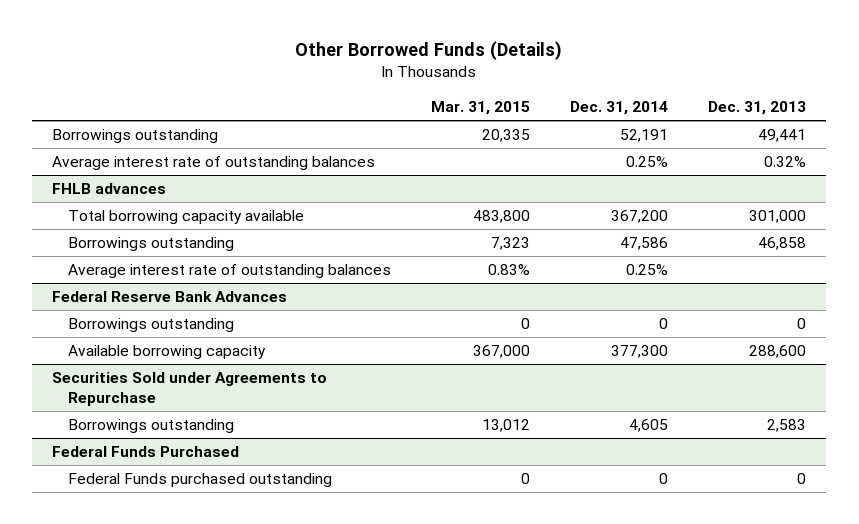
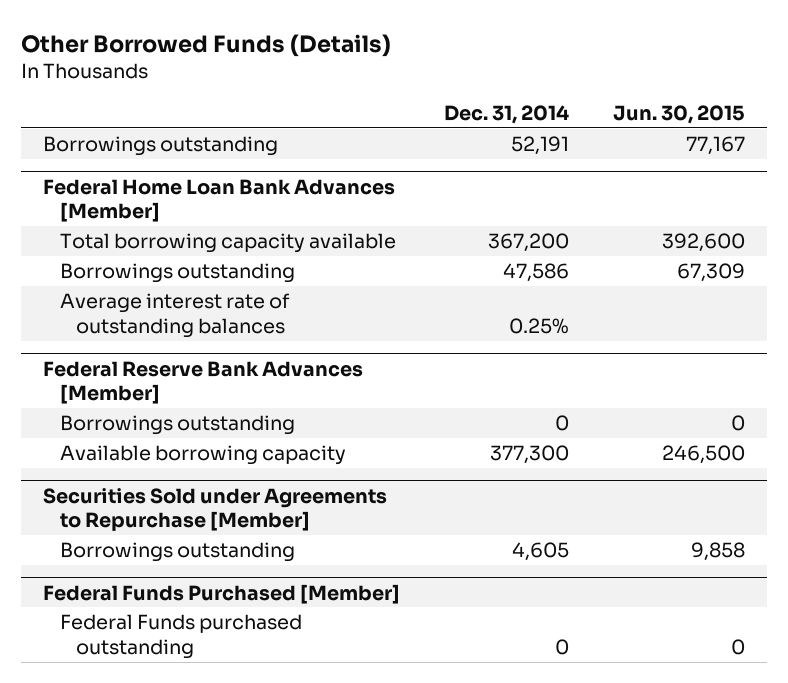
- | Mar. 31, 2015 | Dec. 31, 2014 | Dec. 31, 2013
+ | Dec. 31, 2014 | Jun. 30, 2015
- Average interest rate of outstanding balances | | 0.25% | 0.32%
- FHLB advances
+ Federal Home Loan Bank Advances [Member]
- Federal Reserve Bank Advances
+ Federal Reserve Bank Advances [Member]
- Securities Sold under Agreements to Repurchase
+ Securities Sold under Agreements to Repurchase [Member]
- Federal Funds Purchased
+ Federal Funds Purchased [Member]

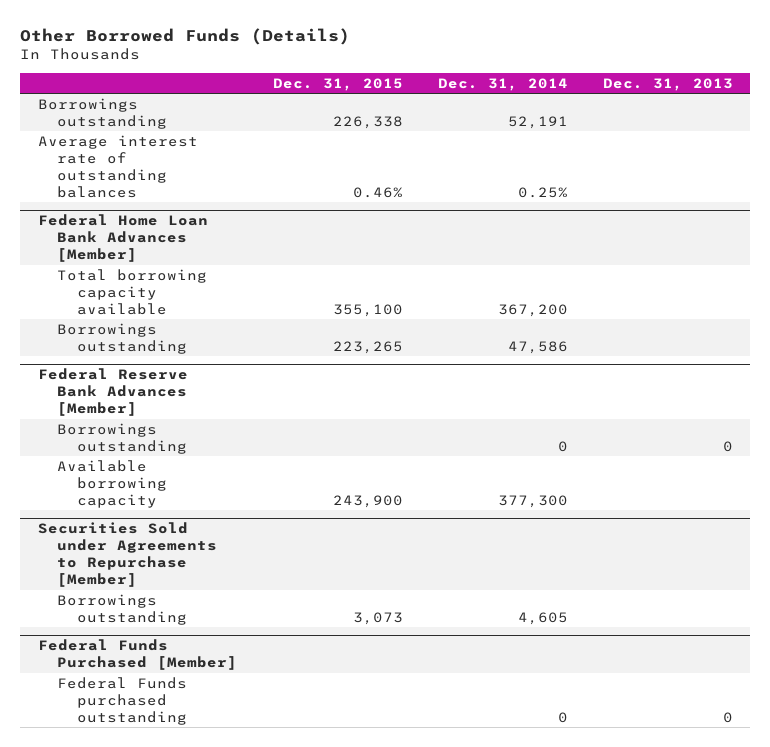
- | Dec. 31, 2014 | Jun. 30, 2015
+ | Dec. 31, 2015 | Dec. 31, 2014 | Dec. 31, 2013
+ Average interest rate of outstanding balances | 0.46% | 0.25% |
@ Federal Home Loan Bank Advances [Member]
- Average interest rate of outstanding balances | 0.25% |

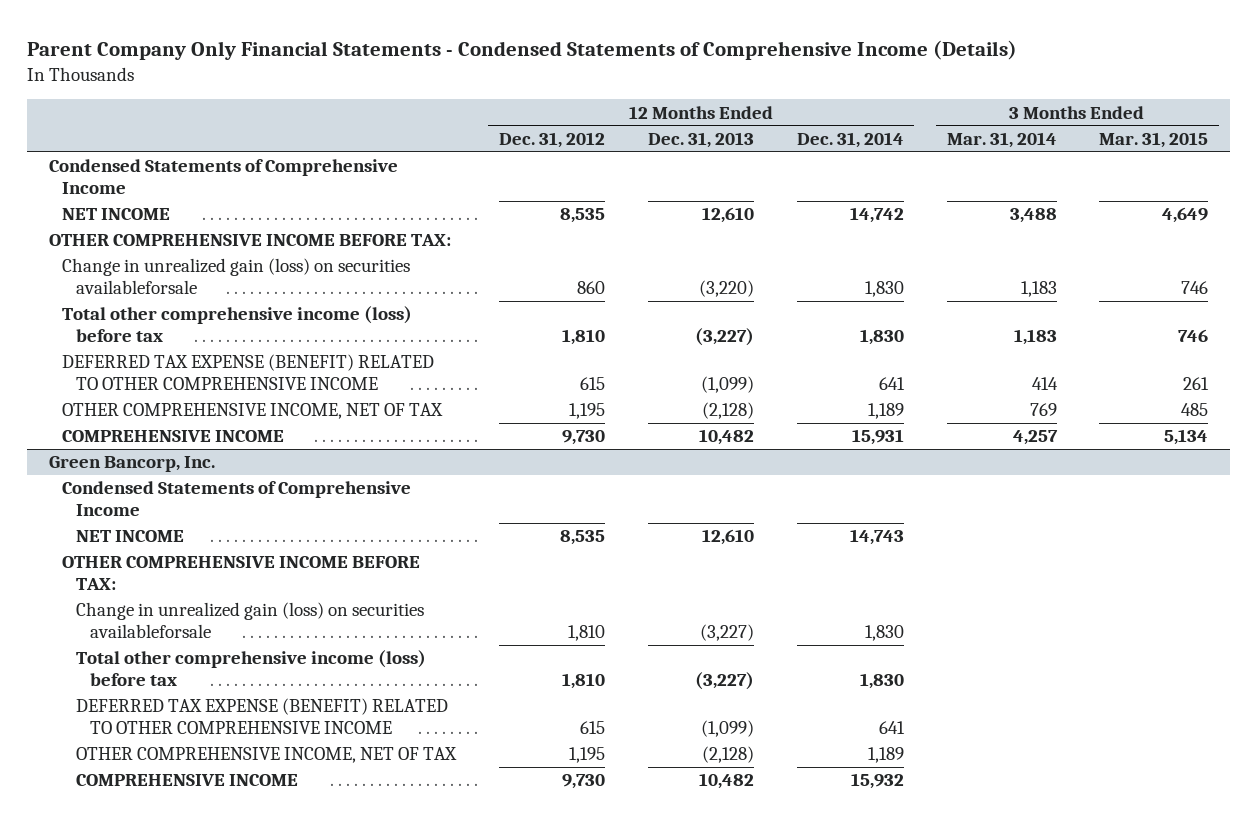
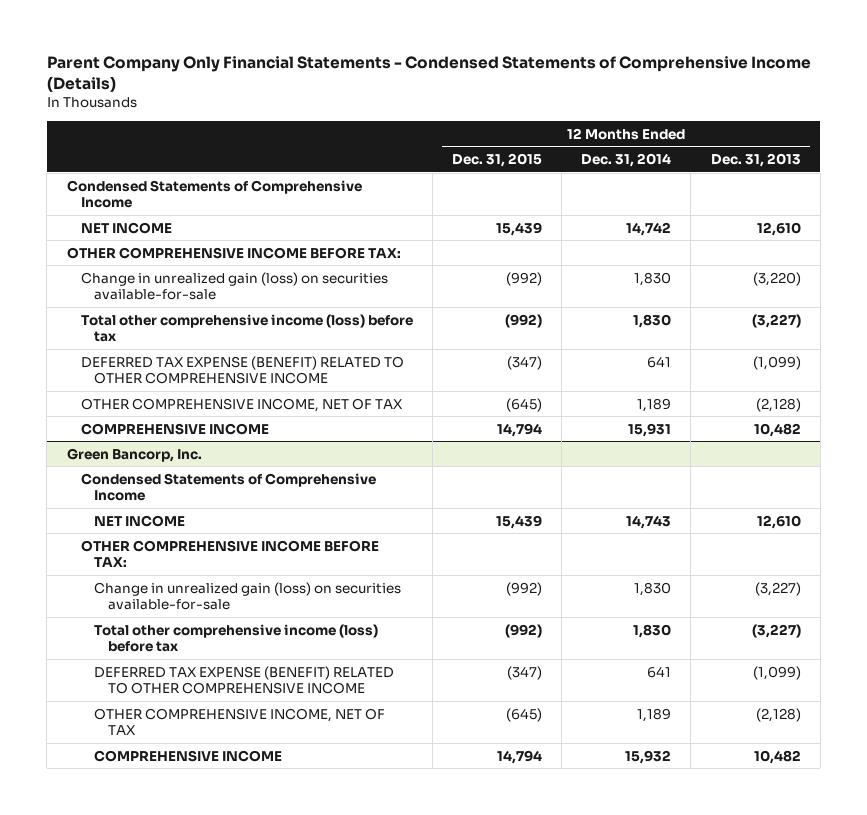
- | 12 Months Ended Dec. 31, 2012 | 12 Months Ended Dec. 31, 2013 | 12 Months Ended Dec. 31, 2014 | 3 Months Ended Mar. 31, 2014 | 3 Months Ended Mar. 31, 2015
+ | 12 Months Ended Dec. 31, 2015 | 12 Months Ended Dec. 31, 2014 | 12 Months Ended Dec. 31, 2013
- Change in unrealized gain (loss) on securities availableforsale | 860 | (3,220) | 1,830 | 1,183 | 746
+ Change in unrealized gain (loss) on securities available-for-sale | (992) | 1,830 | (3,220)
@ Green Bancorp, Inc.
- Change in unrealized gain (loss) on securities availableforsale | 1,810 | (3,227) | 1,830 | |
+ Change in unrealized gain (loss) on securities available-for-sale | (992) | 1,830 | (3,227)

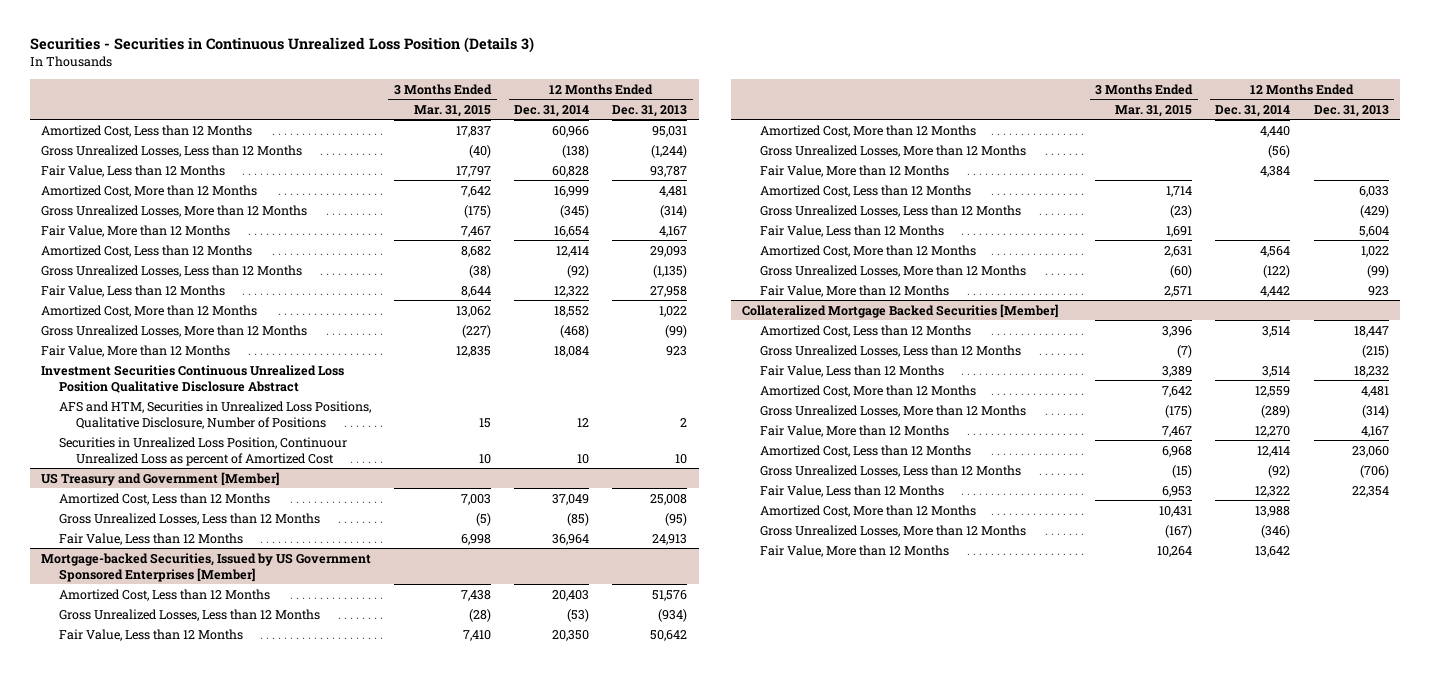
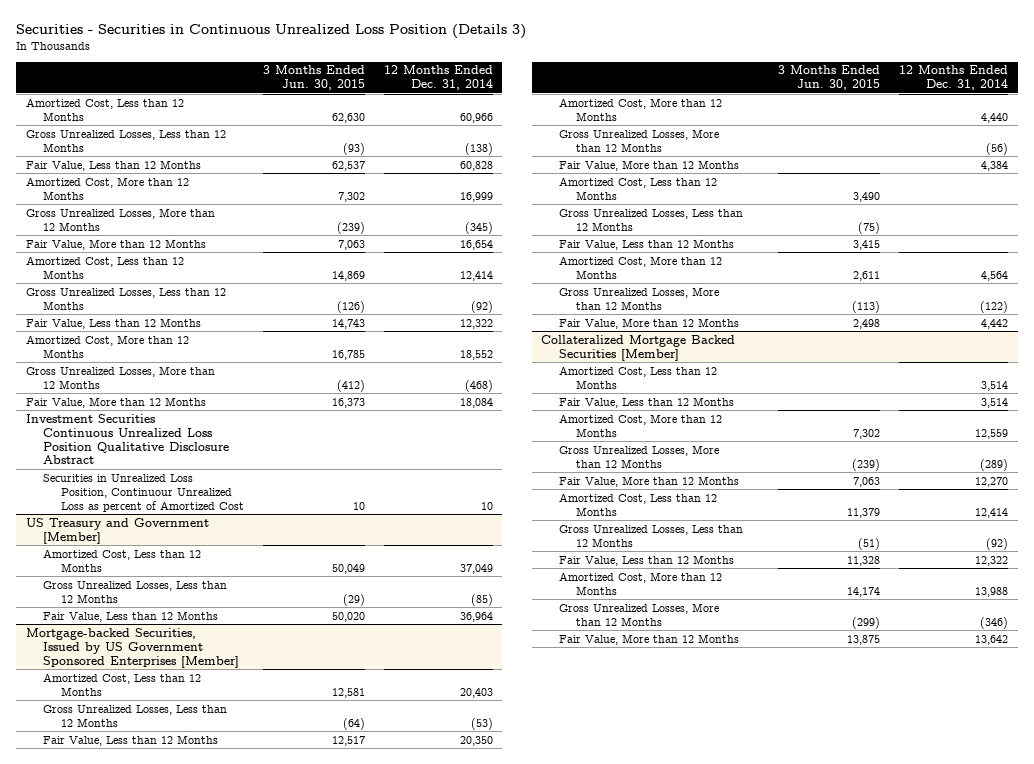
- | 3 Months Ended Mar. 31, 2015 | 12 Months Ended Dec. 31, 2014 | 12 Months Ended Dec. 31, 2013
+ | 3 Months Ended Jun. 30, 2015 | 12 Months Ended Dec. 31, 2014
- AFS and HTM, Securities in Unrealized Loss Positions, Qualitative Disclosure, Number of Positions | 15 | 12 | 2
@ Collateralized Mortgage Backed Securities [Member]
- Gross Unrealized Losses, Less than 12 Months | (7) | | (215)

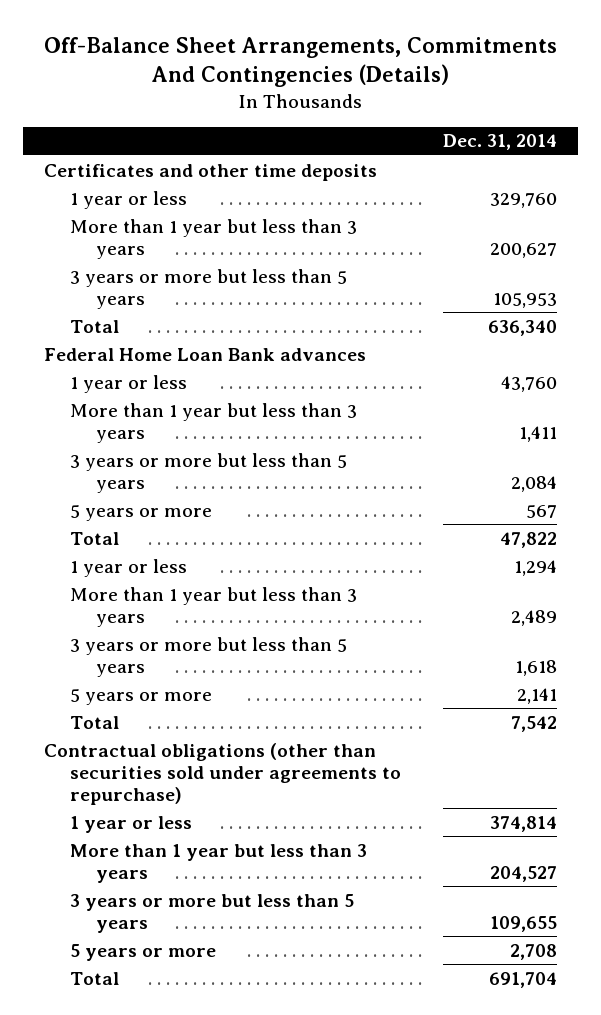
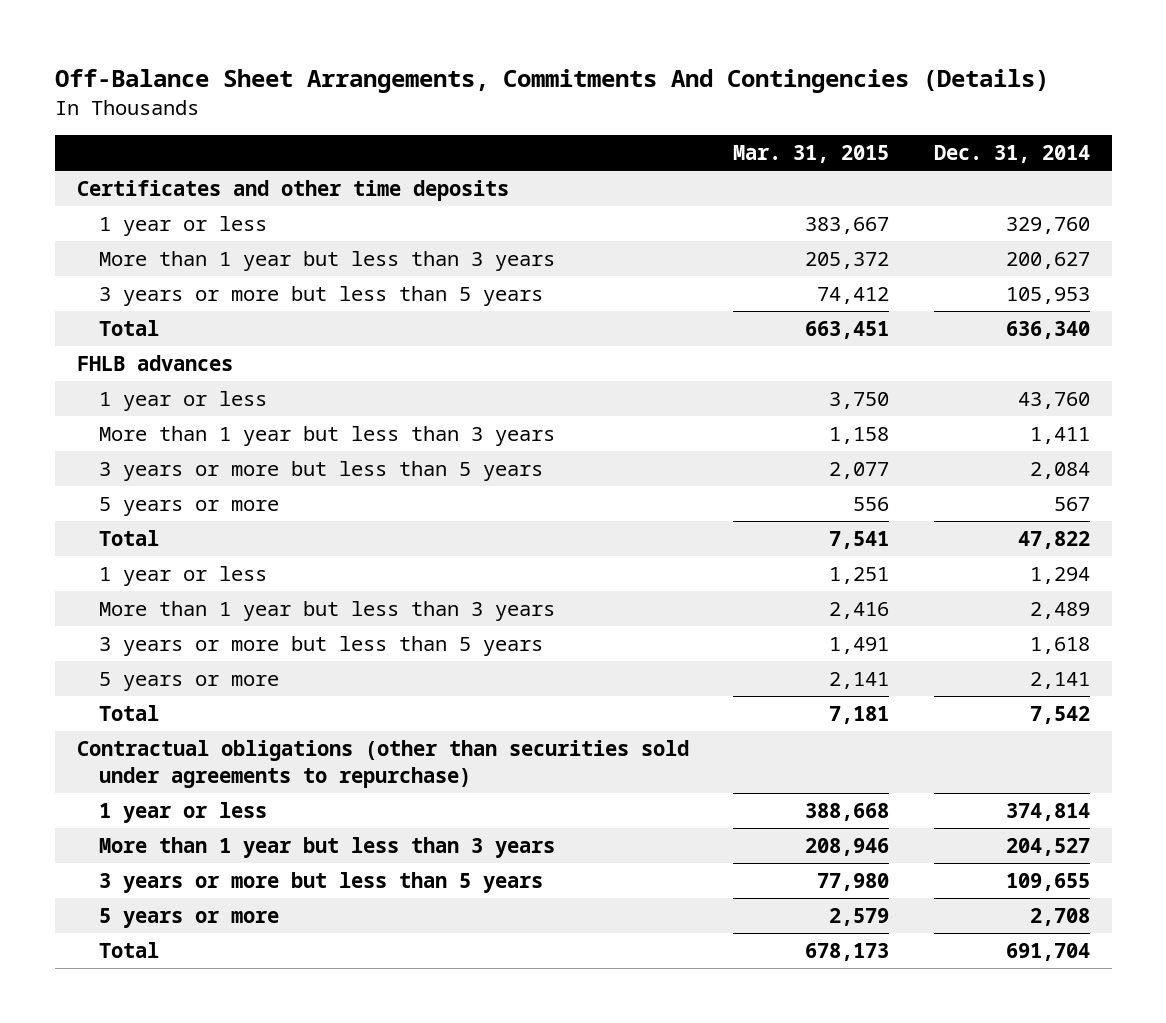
- | Dec. 31, 2014
+ | Mar. 31, 2015 | Dec. 31, 2014
- Federal Home Loan Bank advances
+ FHLB advances

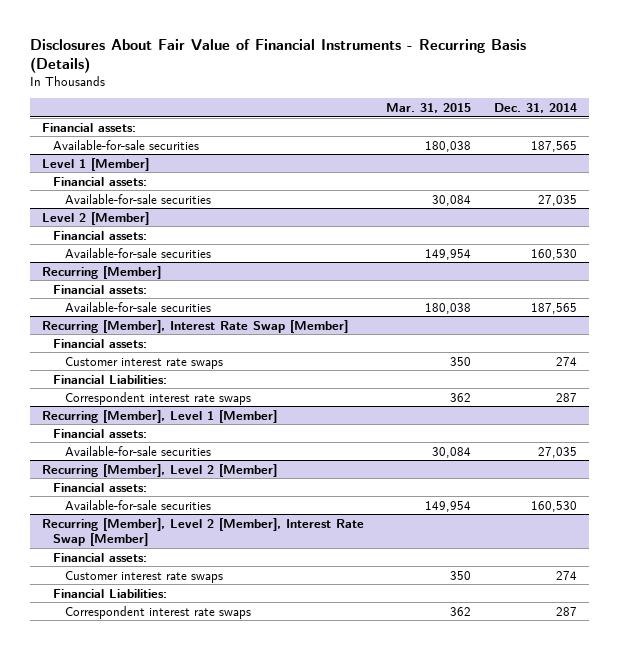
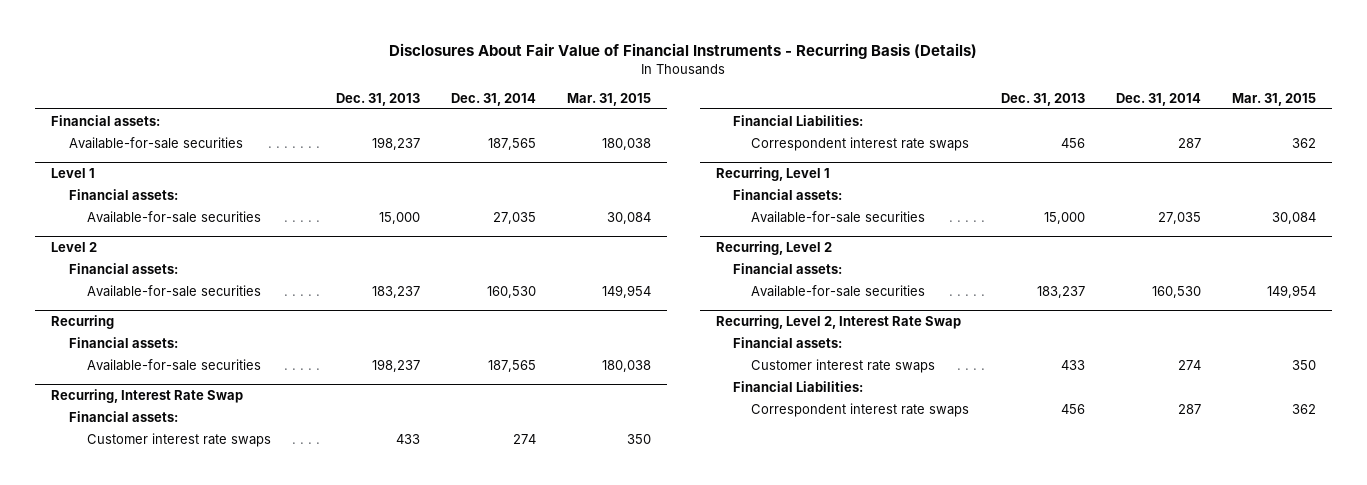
- | Mar. 31, 2015 | Dec. 31, 2014
+ | Dec. 31, 2013 | Dec. 31, 2014 | Mar. 31, 2015
- Level 1 [Member]
+ Level 1
- Level 2 [Member]
+ Level 2
- Recurring [Member]
+ Recurring
- Recurring [Member], Interest Rate Swap [Member]
+ Recurring, Interest Rate Swap
- Recurring [Member], Level 1 [Member]
+ Recurring, Level 1
- Recurring [Member], Level 2 [Member]
+ Recurring, Level 2
- Recurring [Member], Level 2 [Member], Interest Rate Swap [Member]
+ Recurring, Level 2, Interest Rate Swap

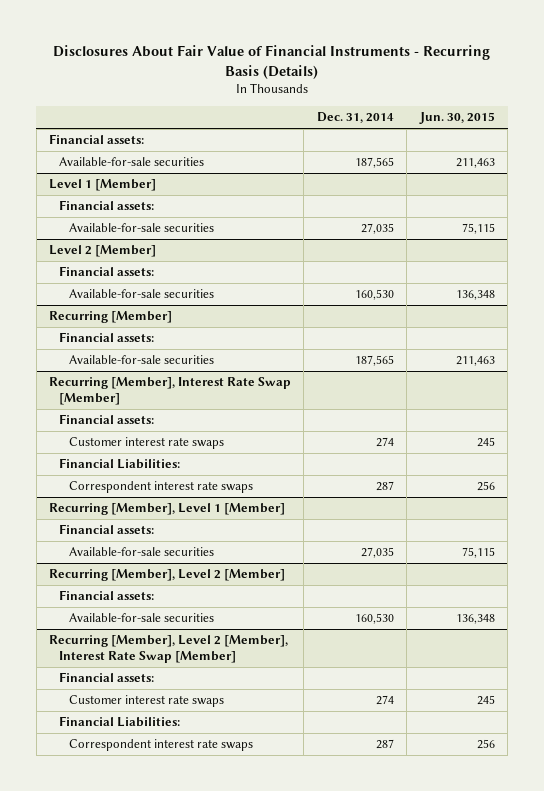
- | Dec. 31, 2013 | Dec. 31, 2014 | Mar. 31, 2015
+ | Dec. 31, 2014 | Jun. 30, 2015
- Level 1
+ Level 1 [Member]
- Level 2
+ Level 2 [Member]
- Recurring
+ Recurring [Member]
- Recurring, Interest Rate Swap
+ Recurring [Member], Interest Rate Swap [Member]
- Recurring, Level 1
+ Recurring [Member], Level 1 [Member]
- Recurring, Level 2
+ Recurring [Member], Level 2 [Member]
- Recurring, Level 2, Interest Rate Swap
+ Recurring [Member], Level 2 [Member], Interest Rate Swap [Member]

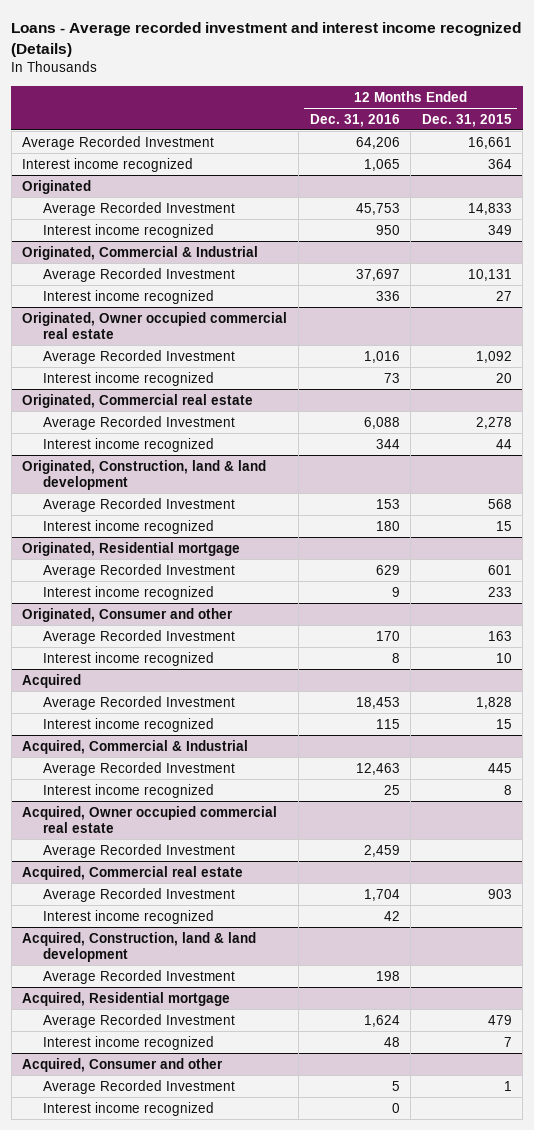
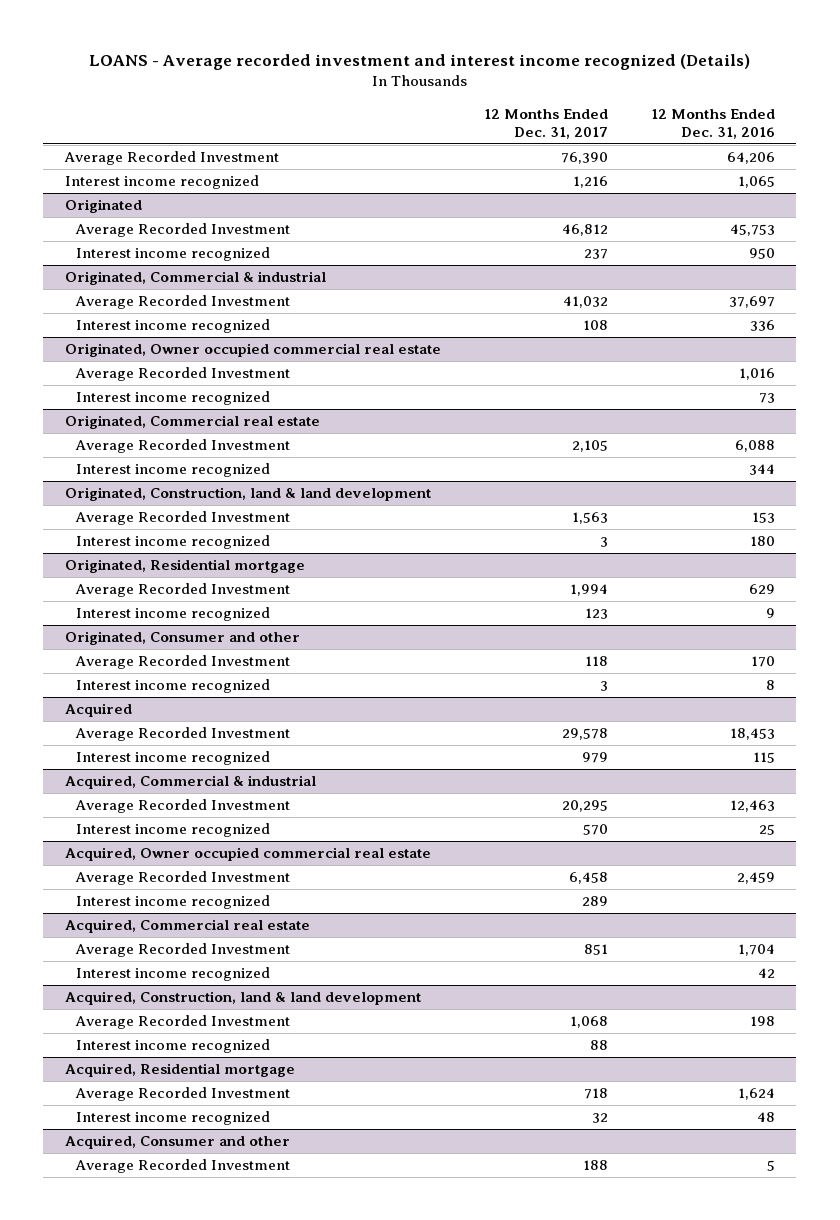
- Loans - Average recorded investment and interest income recognized (Details)
+ LOANS - Average recorded investment and interest income recognized (Details)
- | 12 Months Ended Dec. 31, 2016 | 12 Months Ended Dec. 31, 2015
+ | 12 Months Ended Dec. 31, 2017 | 12 Months Ended Dec. 31, 2016
- Originated, Commercial & Industrial
+ Originated, Commercial & industrial
- Acquired, Commercial & Industrial
+ Acquired, Commercial & industrial
@ Acquired, Owner occupied commercial real estate
+ Interest income recognized | 289 |
@ Acquired, Construction, land & land development
+ Interest income recognized | 88 |
@ Acquired, Consumer and other
- Interest income recognized | 0 |

